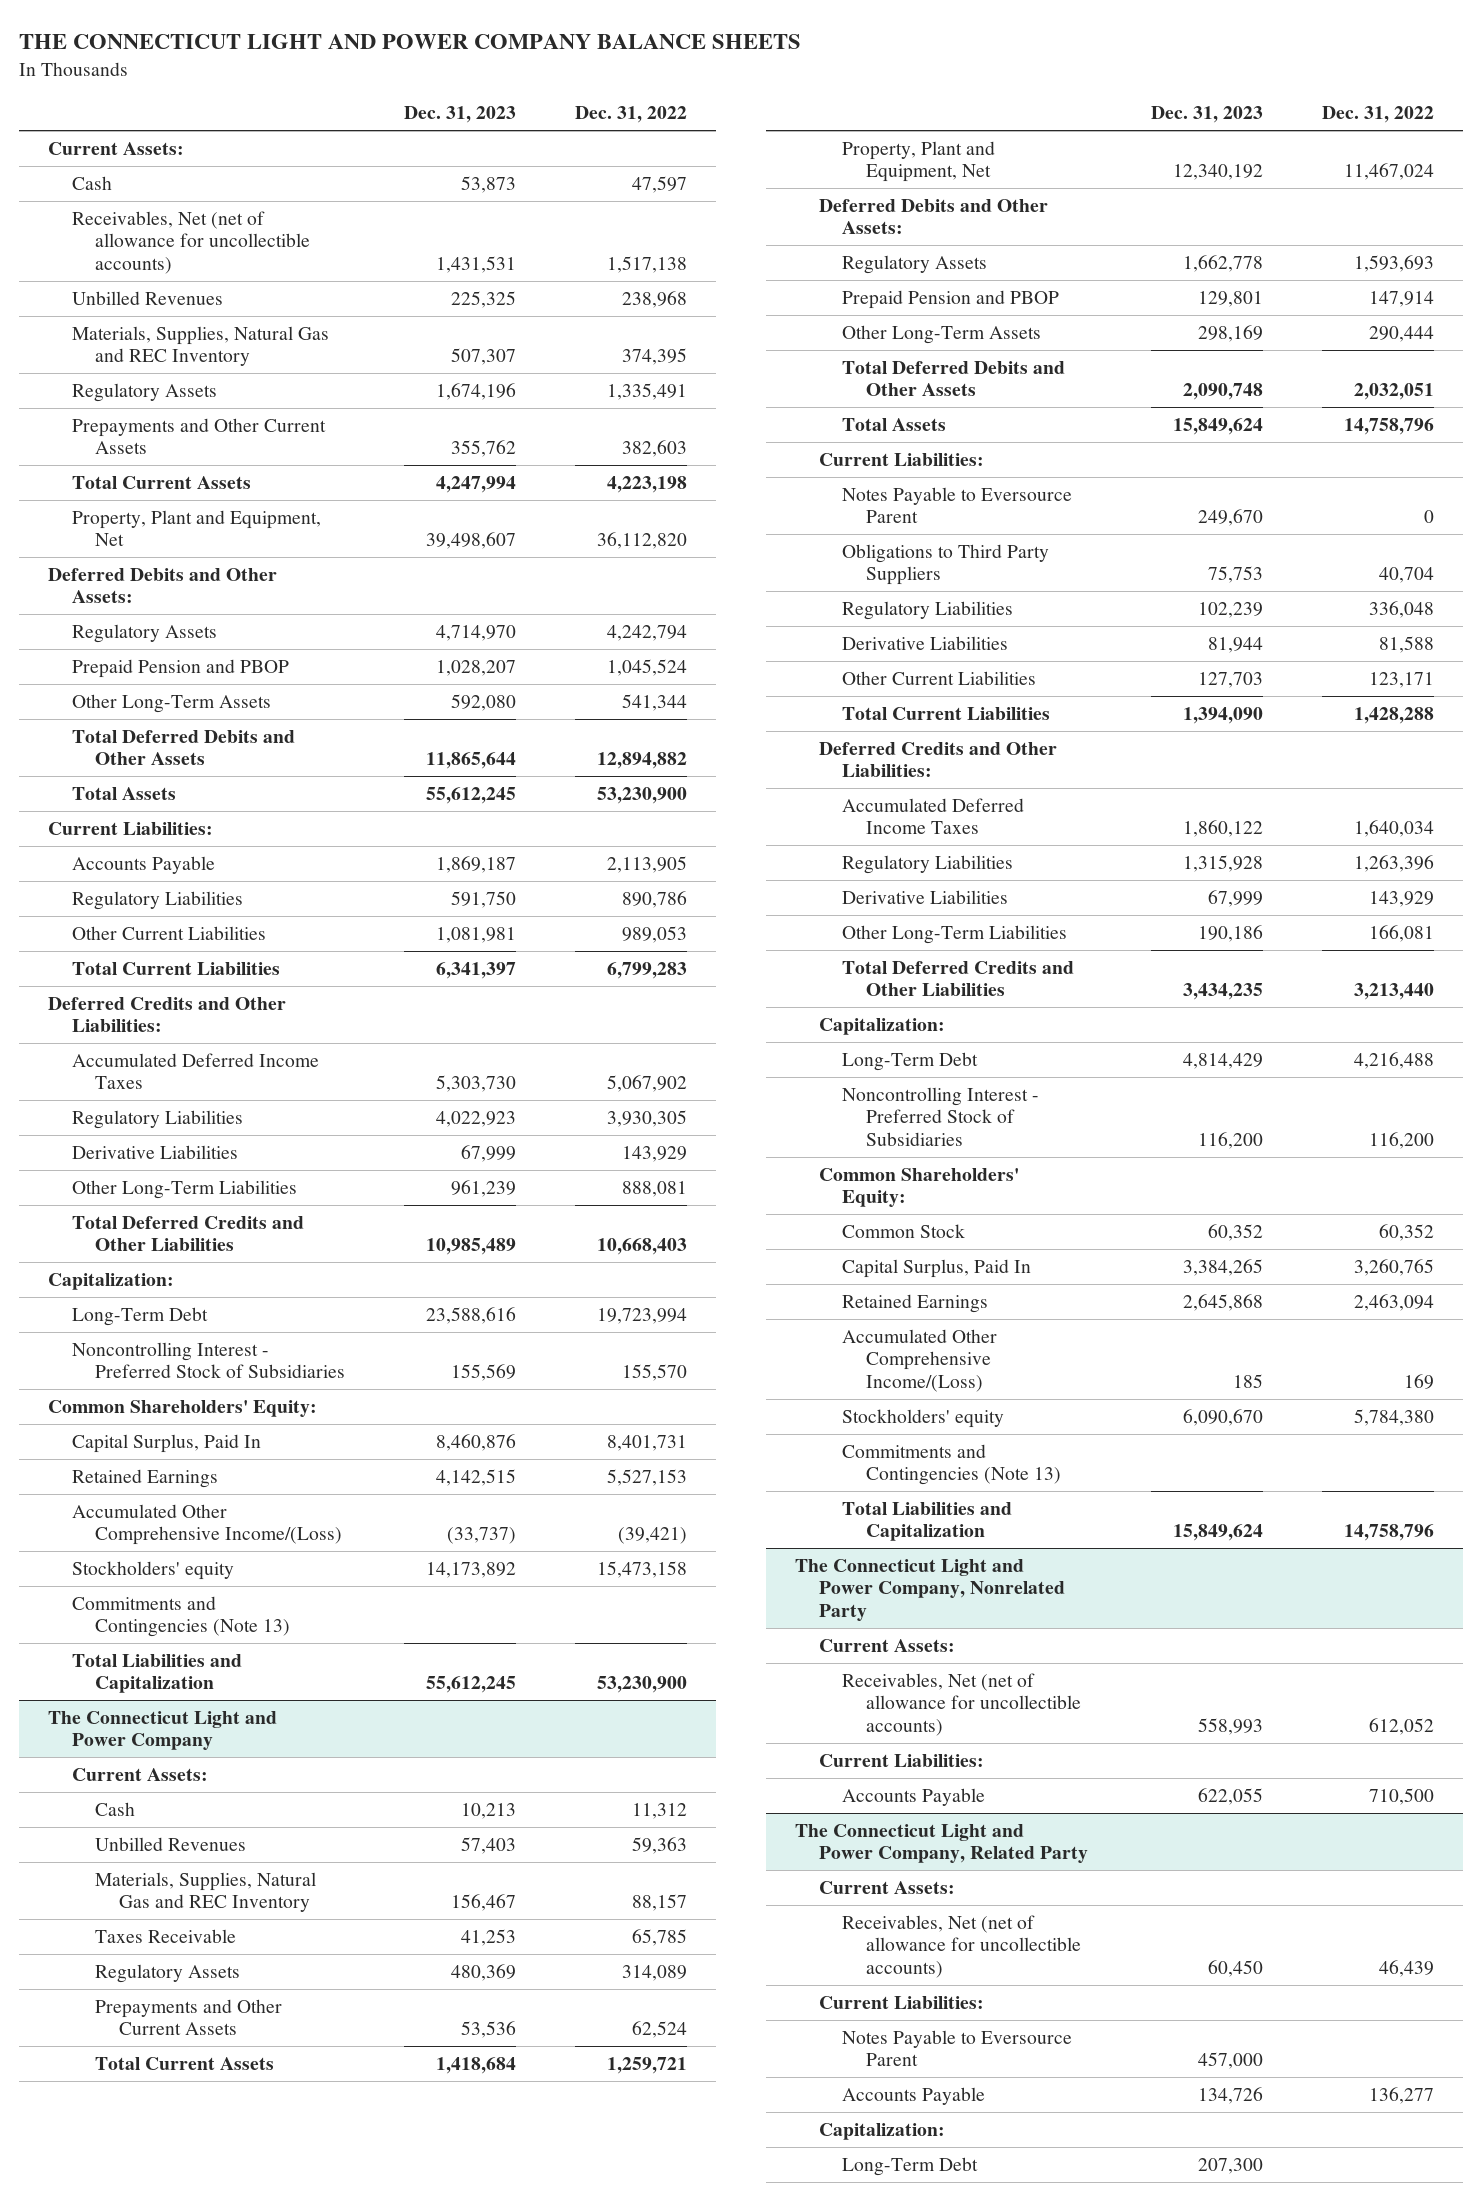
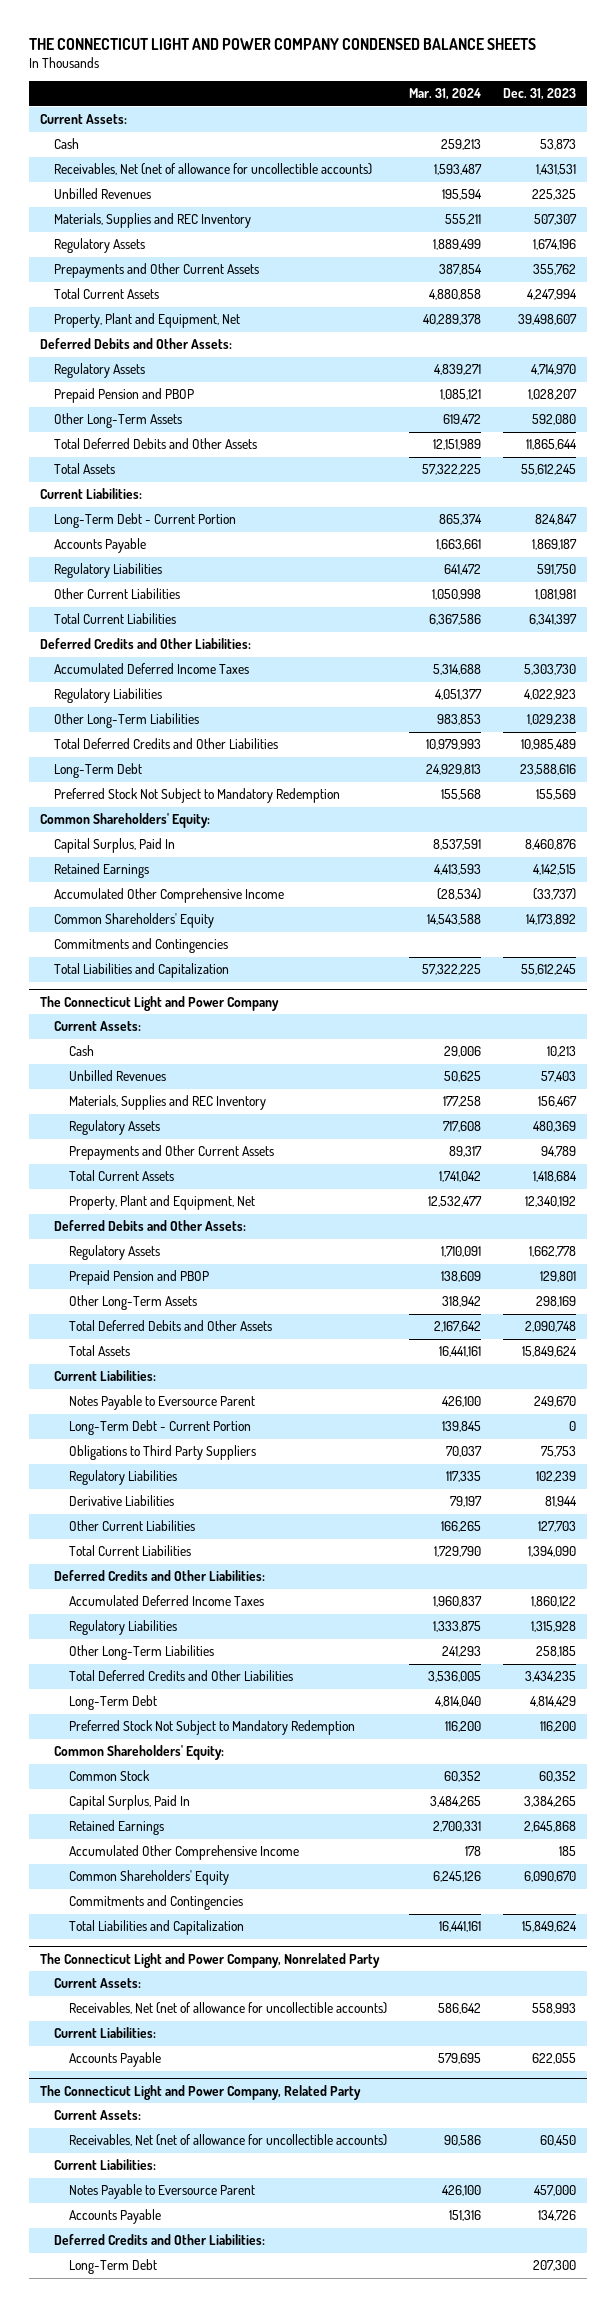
- THE CONNECTICUT LIGHT AND POWER COMPANY BALANCE SHEETS
+ THE CONNECTICUT LIGHT AND POWER COMPANY CONDENSED BALANCE SHEETS
- | Dec. 31, 2023 | Dec. 31, 2022
+ | Mar. 31, 2024 | Dec. 31, 2023
- Materials, Supplies, Natural Gas and REC Inventory | 507,307 | 374,395
+ Materials, Supplies and REC Inventory | 555,211 | 507,307
+ Long-Term Debt - Current Portion | 865,374 | 824,847
- Derivative Liabilities | 67,999 | 143,929
- Other Long-Term Liabilities | 961,239 | 888,081
+ Other Long-Term Liabilities | 983,853 | 1,029,238
- Capitalization:
- Noncontrolling Interest - Preferred Stock of Subsidiaries | 155,569 | 155,570
+ Preferred Stock Not Subject to Mandatory Redemption | 155,568 | 155,569
- Accumulated Other Comprehensive Income/(Loss) | (33,737) | (39,421)
- Stockholders' equity | 14,173,892 | 15,473,158
- Commitments and Contingencies (Note 13)
+ Accumulated Other Comprehensive Income | (28,534) | (33,737)
+ Common Shareholders' Equity | 14,543,588 | 14,173,892
+ Commitments and Contingencies
@ The Connecticut Light and Power Company
- Materials, Supplies, Natural Gas and REC Inventory | 156,467 | 88,157
- Taxes Receivable | 41,253 | 65,785
+ Materials, Supplies and REC Inventory | 177,258 | 156,467
- Prepayments and Other Current Assets | 53,536 | 62,524
+ Prepayments and Other Current Assets | 89,317 | 94,789
+ Long-Term Debt - Current Portion | 139,845 | 0
- Derivative Liabilities | 67,999 | 143,929
- Other Long-Term Liabilities | 190,186 | 166,081
+ Other Long-Term Liabilities | 241,293 | 258,185
- Capitalization:
- Noncontrolling Interest - Preferred Stock of Subsidiaries | 116,200 | 116,200
+ Preferred Stock Not Subject to Mandatory Redemption | 116,200 | 116,200
- Accumulated Other Comprehensive Income/(Loss) | 185 | 169
- Stockholders' equity | 6,090,670 | 5,784,380
- Commitments and Contingencies (Note 13)
+ Accumulated Other Comprehensive Income | 178 | 185
+ Common Shareholders' Equity | 6,245,126 | 6,090,670
+ Commitments and Contingencies
@ The Connecticut Light and Power Company, Related Party
- Capitalization:
+ Deferred Credits and Other Liabilities:

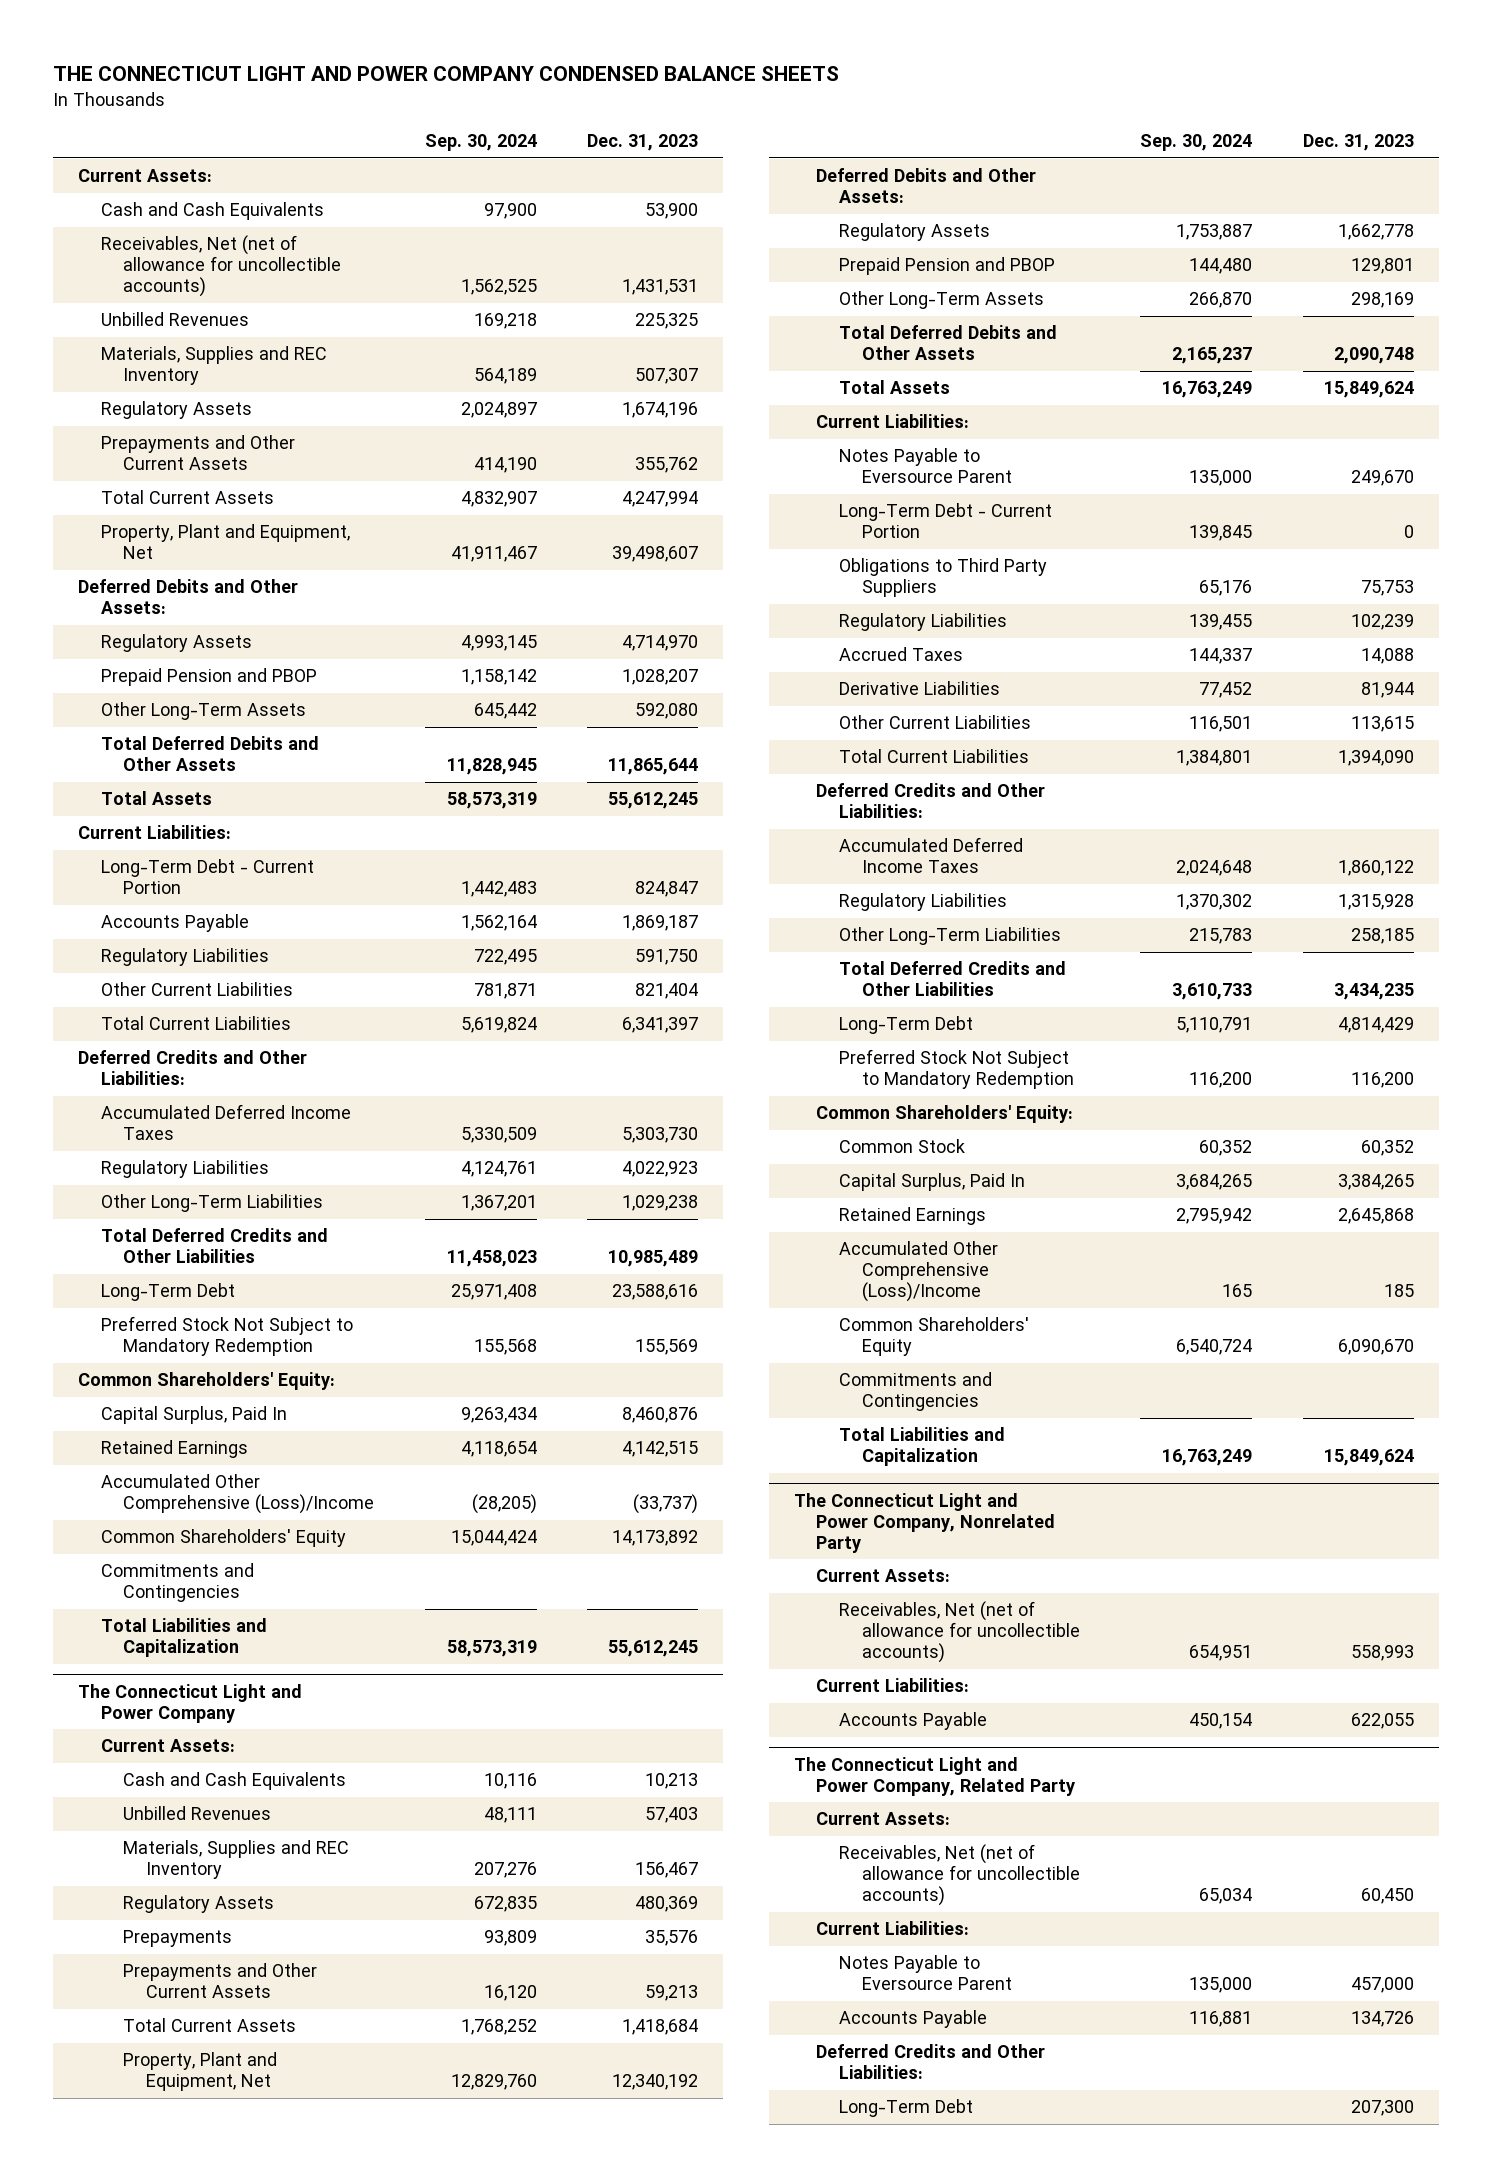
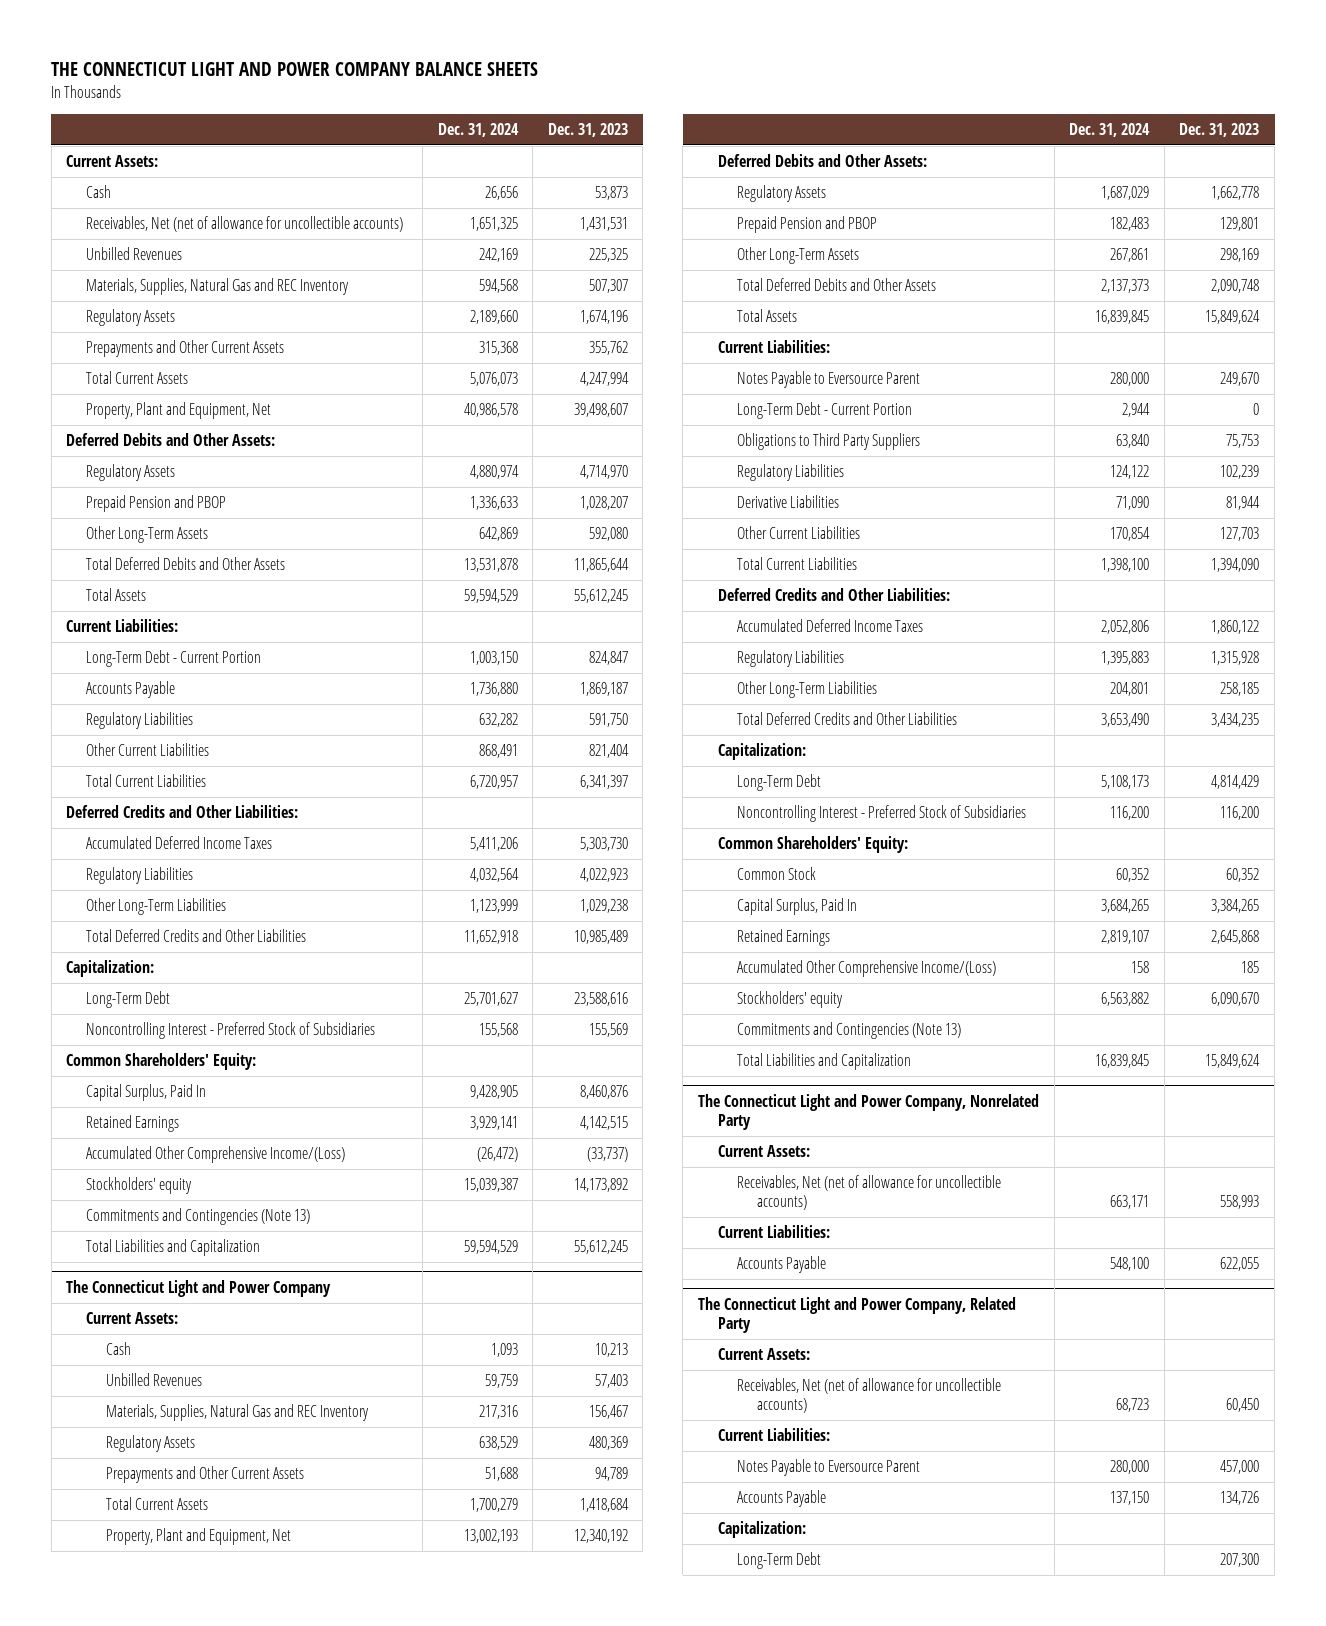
- THE CONNECTICUT LIGHT AND POWER COMPANY CONDENSED BALANCE SHEETS
+ THE CONNECTICUT LIGHT AND POWER COMPANY BALANCE SHEETS
- | Sep. 30, 2024 | Dec. 31, 2023
+ | Dec. 31, 2024 | Dec. 31, 2023
- Cash and Cash Equivalents | 97,900 | 53,900
+ Cash | 26,656 | 53,873
- Materials, Supplies and REC Inventory | 564,189 | 507,307
+ Materials, Supplies, Natural Gas and REC Inventory | 594,568 | 507,307
+ Capitalization:
- Preferred Stock Not Subject to Mandatory Redemption | 155,568 | 155,569
+ Noncontrolling Interest - Preferred Stock of Subsidiaries | 155,568 | 155,569
- Accumulated Other Comprehensive (Loss)/Income | (28,205) | (33,737)
- Common Shareholders' Equity | 15,044,424 | 14,173,892
- Commitments and Contingencies
+ Accumulated Other Comprehensive Income/(Loss) | (26,472) | (33,737)
+ Stockholders' equity | 15,039,387 | 14,173,892
+ Commitments and Contingencies (Note 13)
@ The Connecticut Light and Power Company
- Cash and Cash Equivalents | 10,116 | 10,213
+ Cash | 1,093 | 10,213
- Materials, Supplies and REC Inventory | 207,276 | 156,467
+ Materials, Supplies, Natural Gas and REC Inventory | 217,316 | 156,467
- Prepayments | 93,809 | 35,576
- Prepayments and Other Current Assets | 16,120 | 59,213
+ Prepayments and Other Current Assets | 51,688 | 94,789
- Accrued Taxes | 144,337 | 14,088
- Other Current Liabilities | 116,501 | 113,615
+ Other Current Liabilities | 170,854 | 127,703
+ Capitalization:
- Preferred Stock Not Subject to Mandatory Redemption | 116,200 | 116,200
+ Noncontrolling Interest - Preferred Stock of Subsidiaries | 116,200 | 116,200
- Accumulated Other Comprehensive (Loss)/Income | 165 | 185
- Common Shareholders' Equity | 6,540,724 | 6,090,670
- Commitments and Contingencies
+ Accumulated Other Comprehensive Income/(Loss) | 158 | 185
+ Stockholders' equity | 6,563,882 | 6,090,670
+ Commitments and Contingencies (Note 13)
@ The Connecticut Light and Power Company, Related Party
- Deferred Credits and Other Liabilities:
+ Capitalization:

